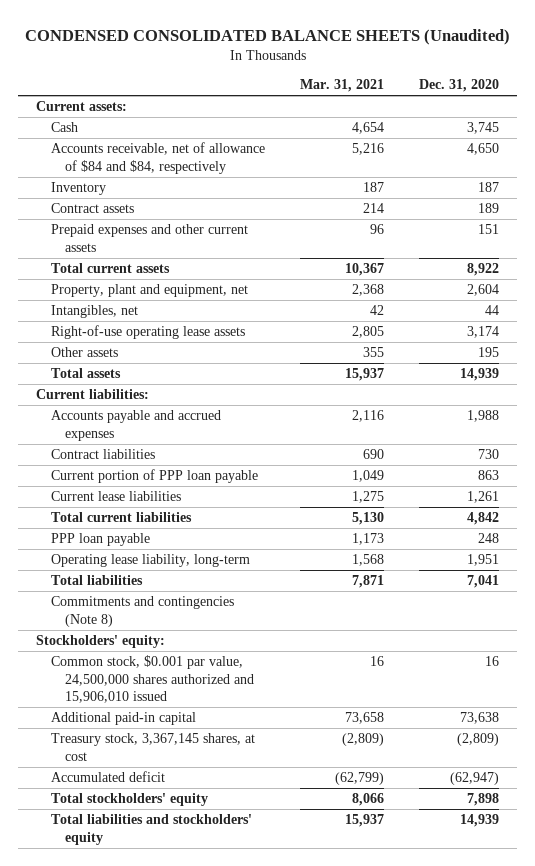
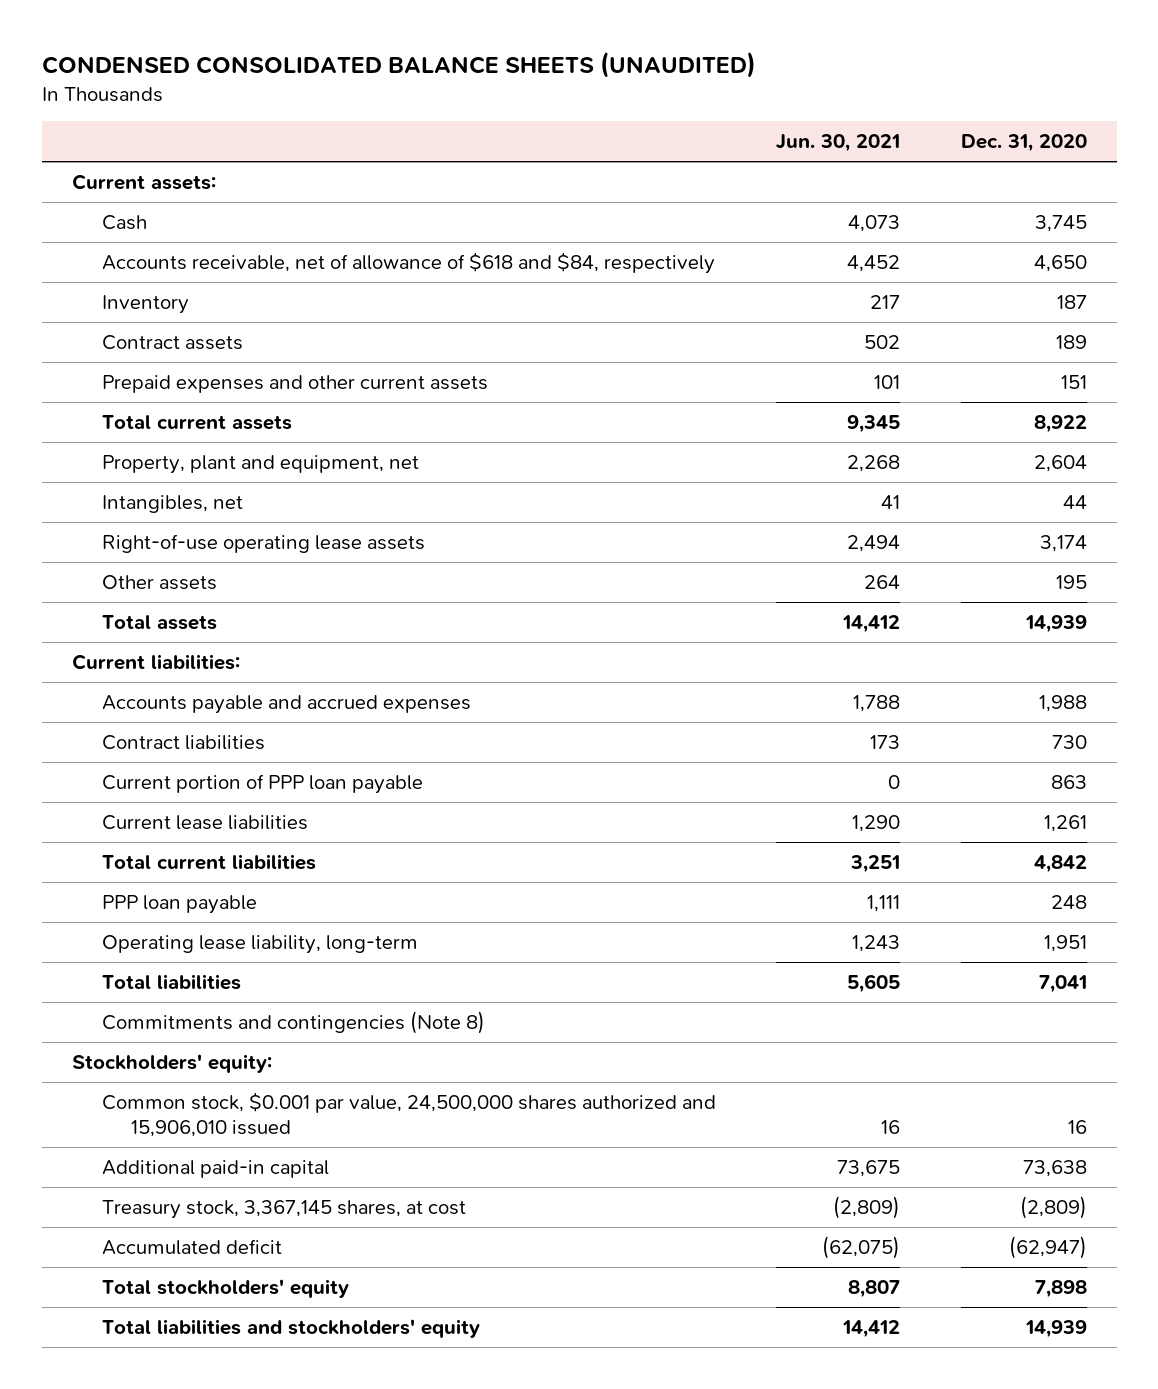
- CONDENSED CONSOLIDATED BALANCE SHEETS (Unaudited)
+ CONDENSED CONSOLIDATED BALANCE SHEETS (UNAUDITED)
- | Mar. 31, 2021 | Dec. 31, 2020
+ | Jun. 30, 2021 | Dec. 31, 2020
- Accounts receivable, net of allowance of $84 and $84, respectively | 5,216 | 4,650
+ Accounts receivable, net of allowance of $618 and $84, respectively | 4,452 | 4,650

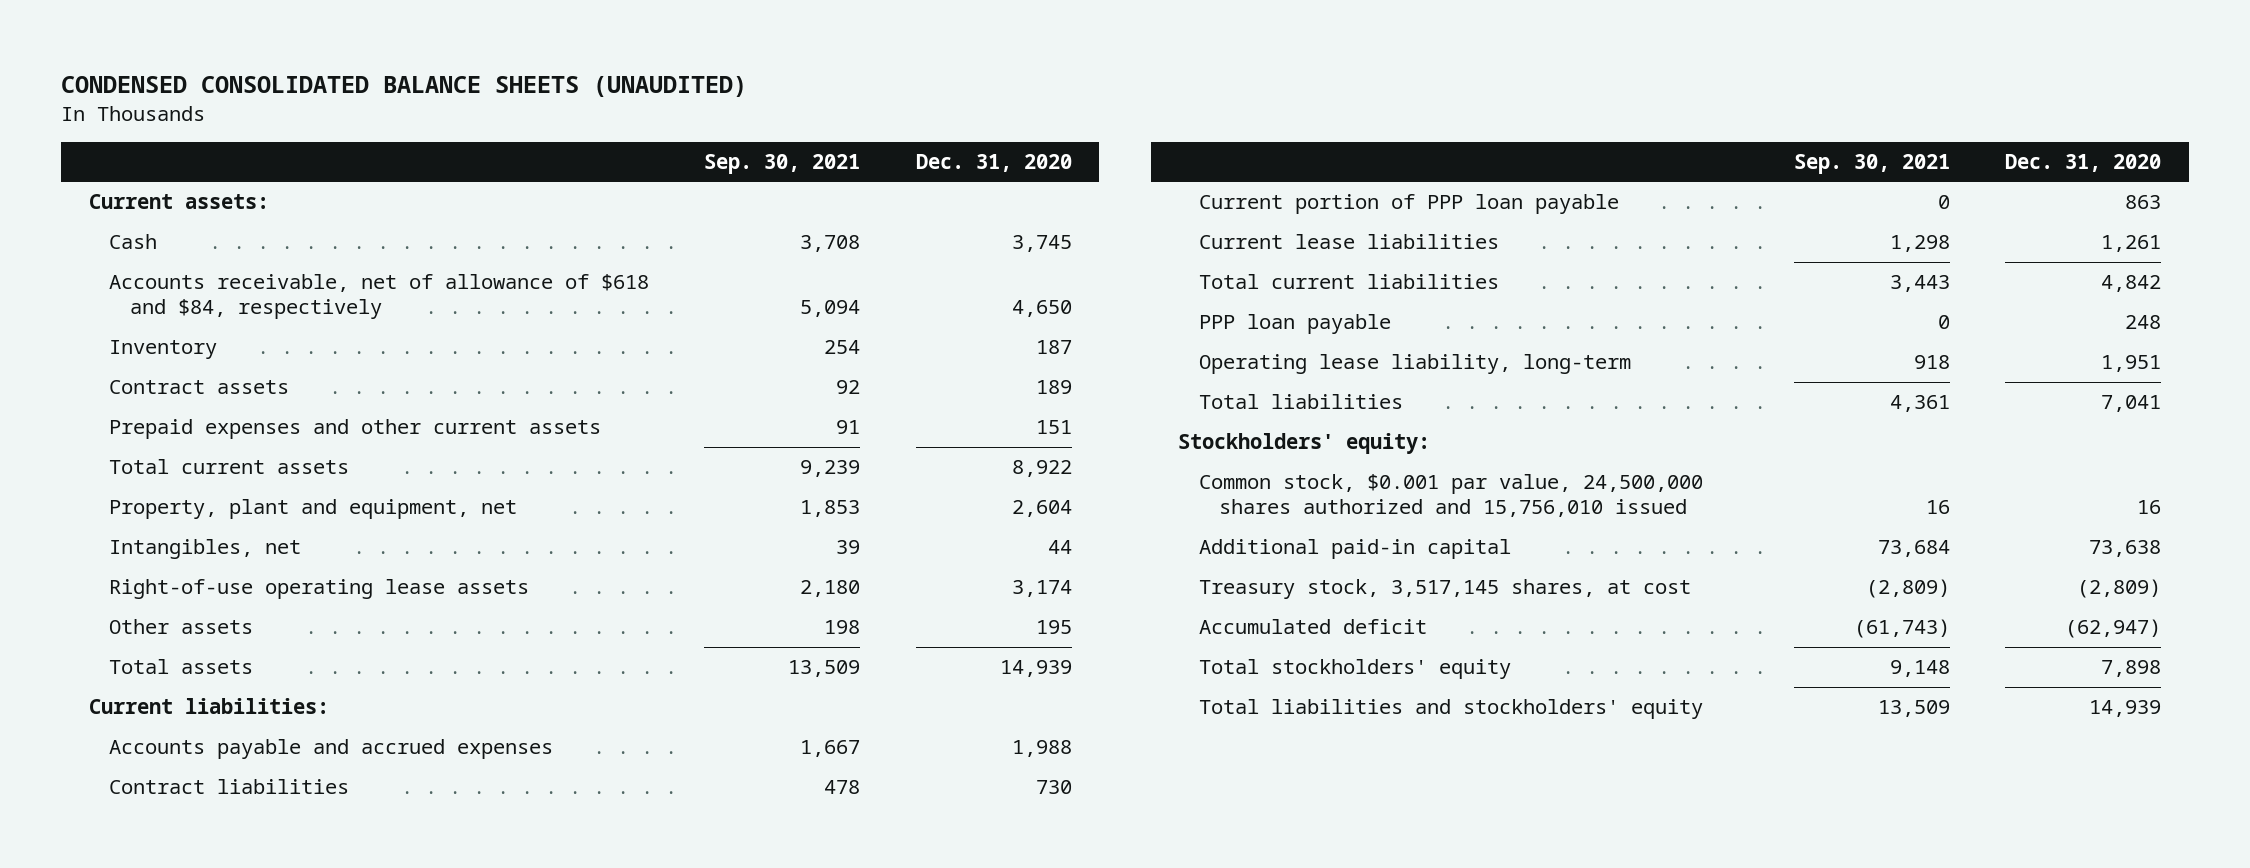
- | Jun. 30, 2021 | Dec. 31, 2020
+ | Sep. 30, 2021 | Dec. 31, 2020
- Commitments and contingencies (Note 8)
- Common stock, $0.001 par value, 24,500,000 shares authorized and 15,906,010 issued | 16 | 16
+ Common stock, $0.001 par value, 24,500,000 shares authorized and 15,756,010 issued | 16 | 16
- Treasury stock, 3,367,145 shares, at cost | (2,809) | (2,809)
+ Treasury stock, 3,517,145 shares, at cost | (2,809) | (2,809)

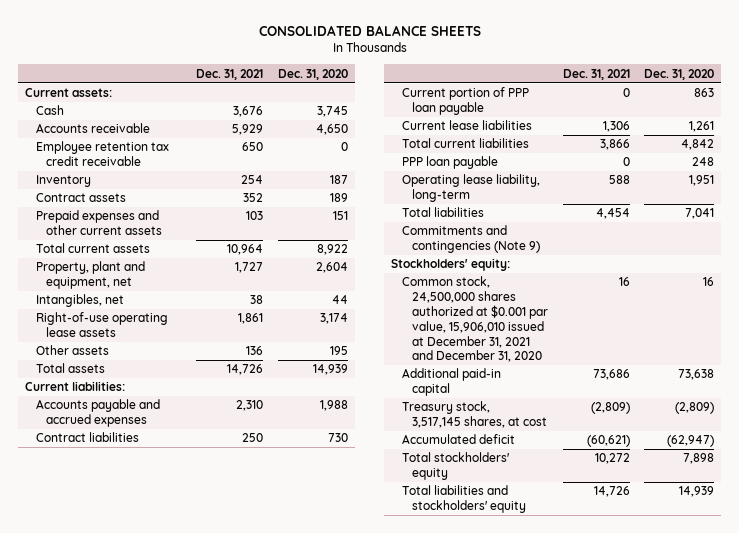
- CONDENSED CONSOLIDATED BALANCE SHEETS (UNAUDITED)
+ CONSOLIDATED BALANCE SHEETS
- | Sep. 30, 2021 | Dec. 31, 2020
+ | Dec. 31, 2021 | Dec. 31, 2020
- Accounts receivable, net of allowance of $618 and $84, respectively | 5,094 | 4,650
+ Accounts receivable | 5,929 | 4,650
+ Employee retention tax credit receivable | 650 | 0
+ Commitments and contingencies (Note 9)
- Common stock, $0.001 par value, 24,500,000 shares authorized and 15,756,010 issued | 16 | 16
+ Common stock, 24,500,000 shares authorized at $0.001 par value, 15,906,010 issued at December 31, 2021 and December 31, 2020 | 16 | 16

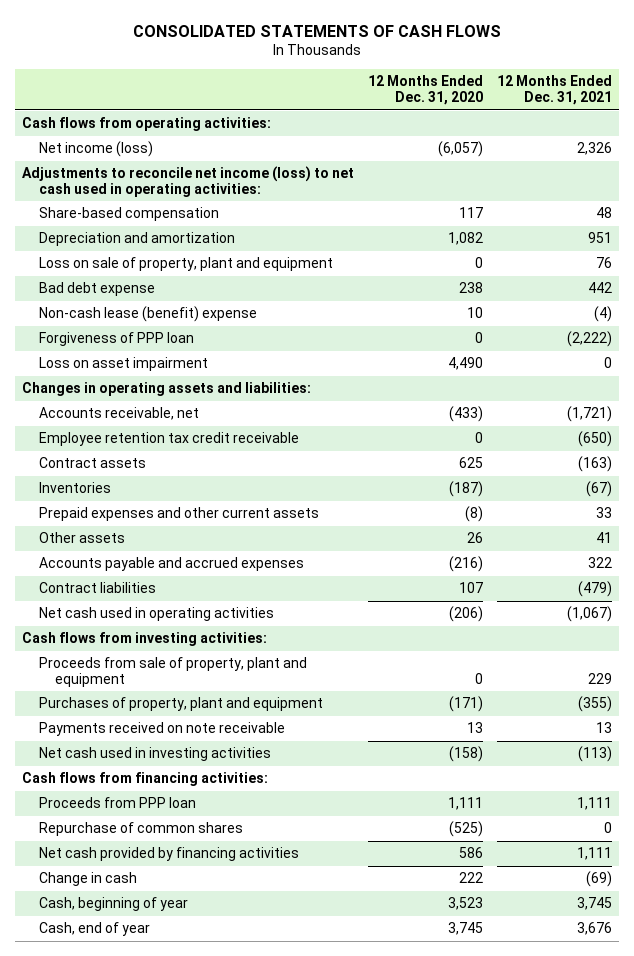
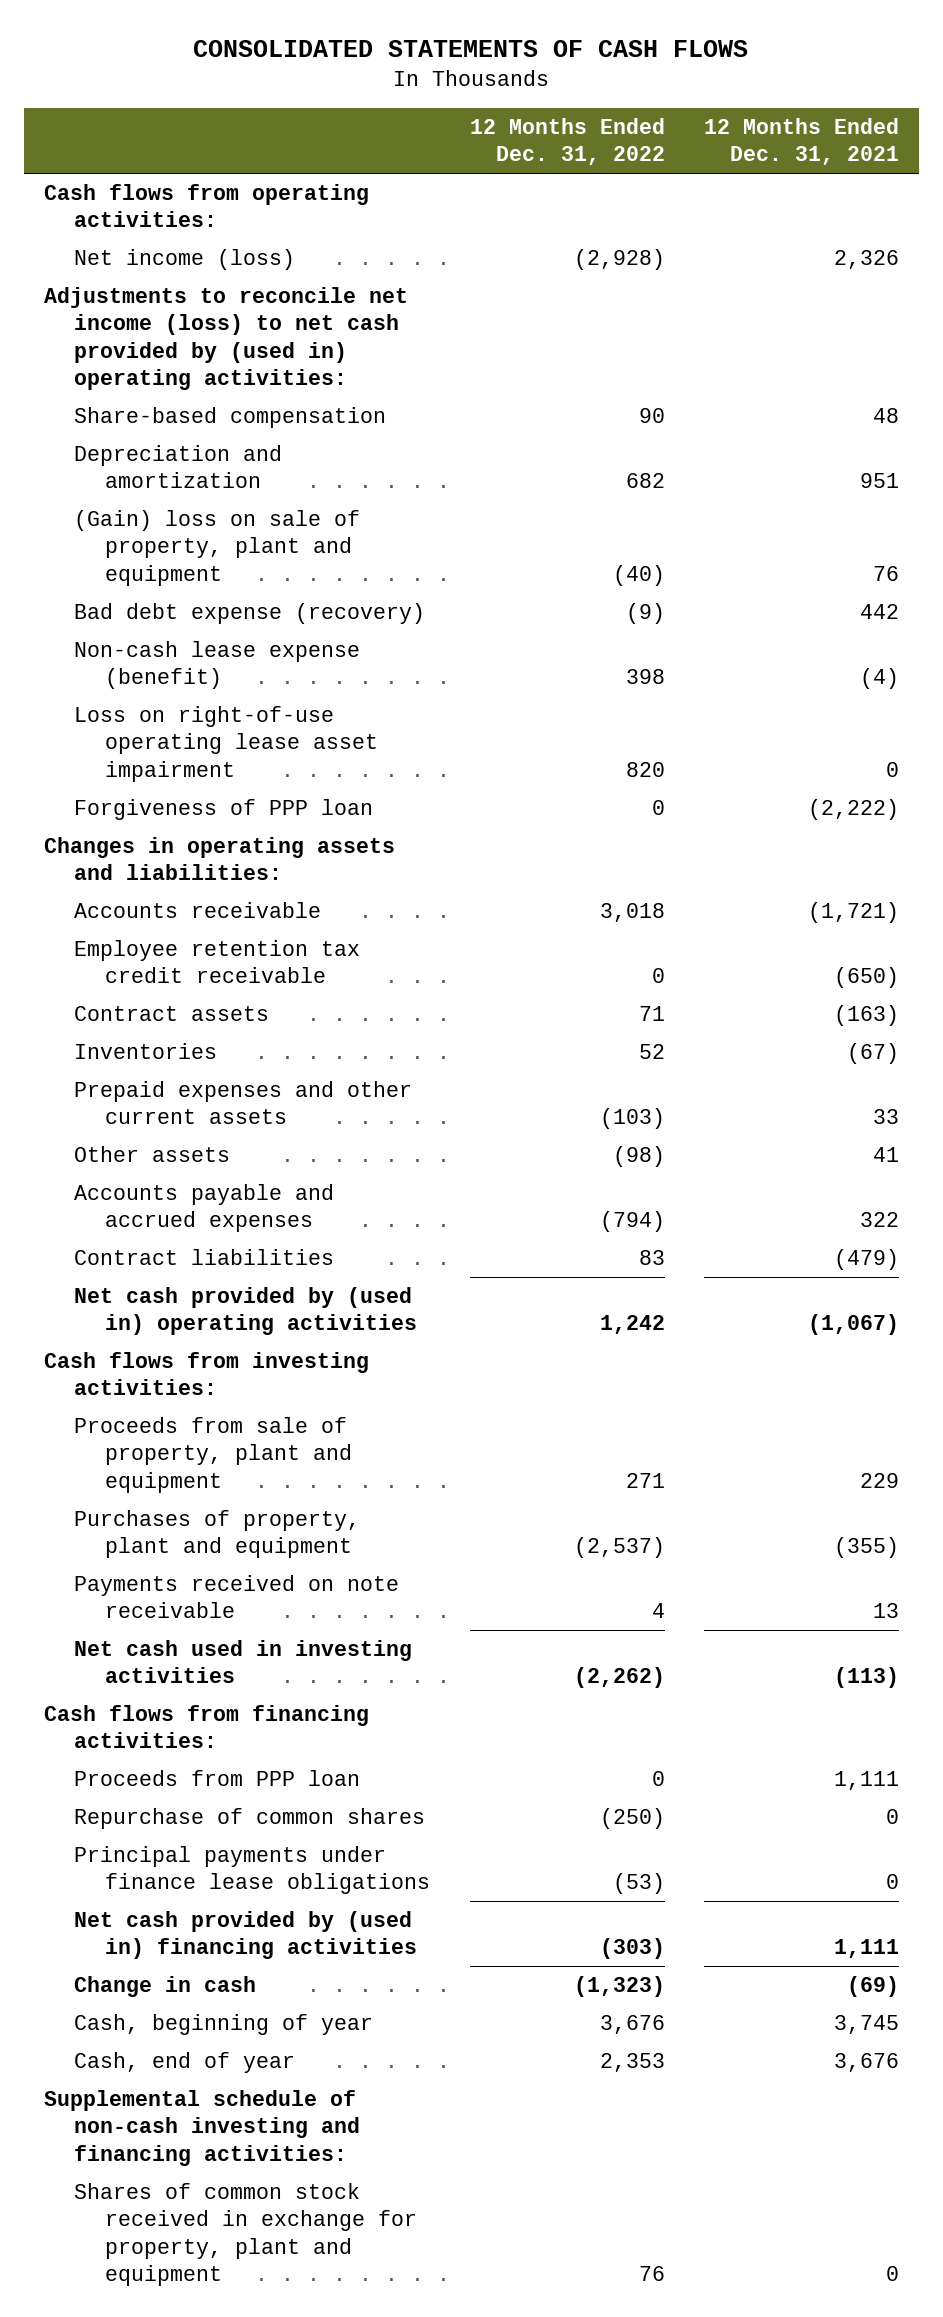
- | 12 Months Ended Dec. 31, 2020 | 12 Months Ended Dec. 31, 2021
+ | 12 Months Ended Dec. 31, 2022 | 12 Months Ended Dec. 31, 2021
- Adjustments to reconcile net income (loss) to net cash used in operating activities:
+ Adjustments to reconcile net income (loss) to net cash provided by (used in) operating activities:
- Loss on sale of property, plant and equipment | 0 | 76
- Bad debt expense | 238 | 442
- Non-cash lease (benefit) expense | 10 | (4)
+ (Gain) loss on sale of property, plant and equipment | (40) | 76
+ Bad debt expense (recovery) | (9) | 442
+ Non-cash lease expense (benefit) | 398 | (4)
+ Loss on right-of-use operating lease asset impairment | 820 | 0
- Loss on asset impairment | 4,490 | 0
- Accounts receivable, net | (433) | (1,721)
+ Accounts receivable | 3,018 | (1,721)
- Net cash used in operating activities | (206) | (1,067)
+ Net cash provided by (used in) operating activities | 1,242 | (1,067)
- Net cash provided by financing activities | 586 | 1,111
+ Principal payments under finance lease obligations | (53) | 0
+ Net cash provided by (used in) financing activities | (303) | 1,111
+ Supplemental schedule of non-cash investing and financing activities:
+ Shares of common stock received in exchange for property, plant and equipment | 76 | 0

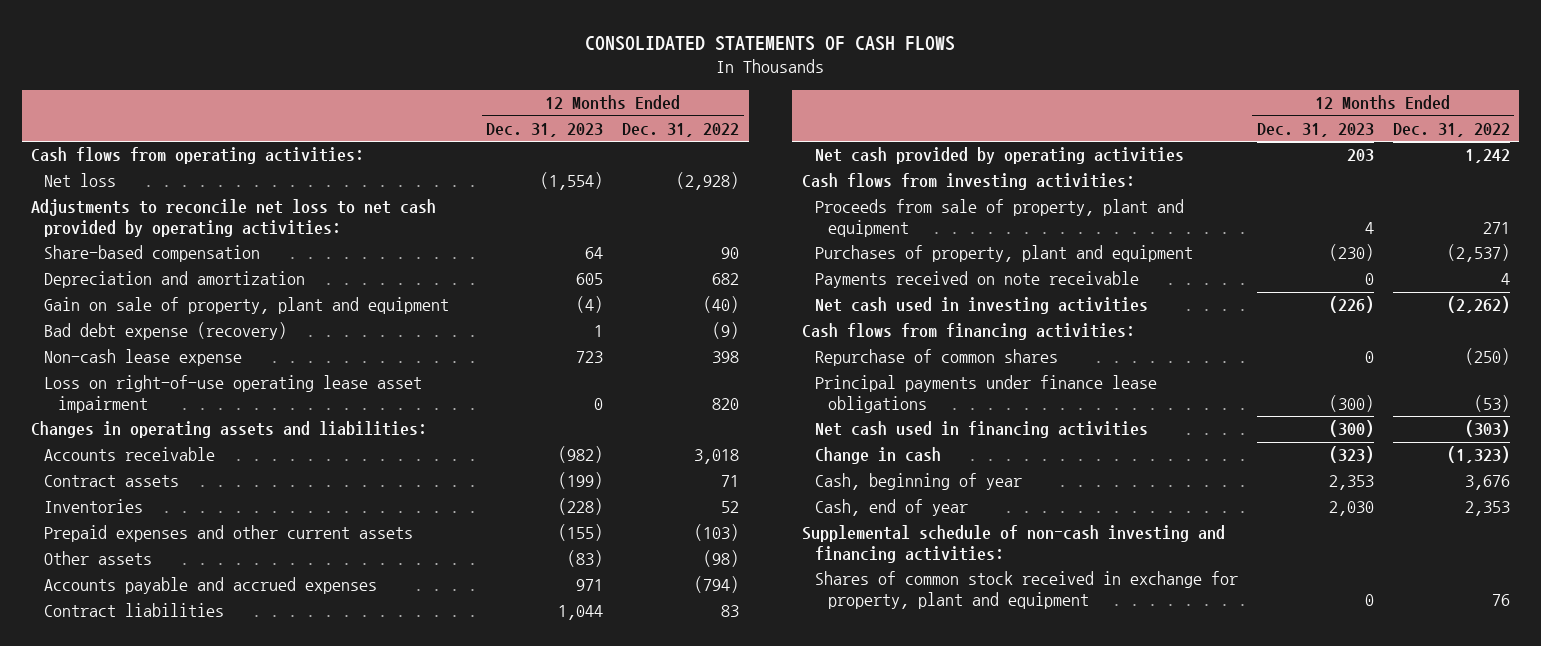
- | 12 Months Ended Dec. 31, 2022 | 12 Months Ended Dec. 31, 2021
+ | 12 Months Ended Dec. 31, 2023 | 12 Months Ended Dec. 31, 2022
- Net income (loss) | (2,928) | 2,326
- Adjustments to reconcile net income (loss) to net cash provided by (used in) operating activities:
+ Net loss | (1,554) | (2,928)
+ Adjustments to reconcile net loss to net cash provided by operating activities:
- (Gain) loss on sale of property, plant and equipment | (40) | 76
+ Gain on sale of property, plant and equipment | (4) | (40)
- Non-cash lease expense (benefit) | 398 | (4)
+ Non-cash lease expense | 723 | 398
- Forgiveness of PPP loan | 0 | (2,222)
- Employee retention tax credit receivable | 0 | (650)
- Net cash provided by (used in) operating activities | 1,242 | (1,067)
+ Net cash provided by operating activities | 203 | 1,242
- Proceeds from PPP loan | 0 | 1,111
- Net cash provided by (used in) financing activities | (303) | 1,111
+ Net cash used in financing activities | (300) | (303)

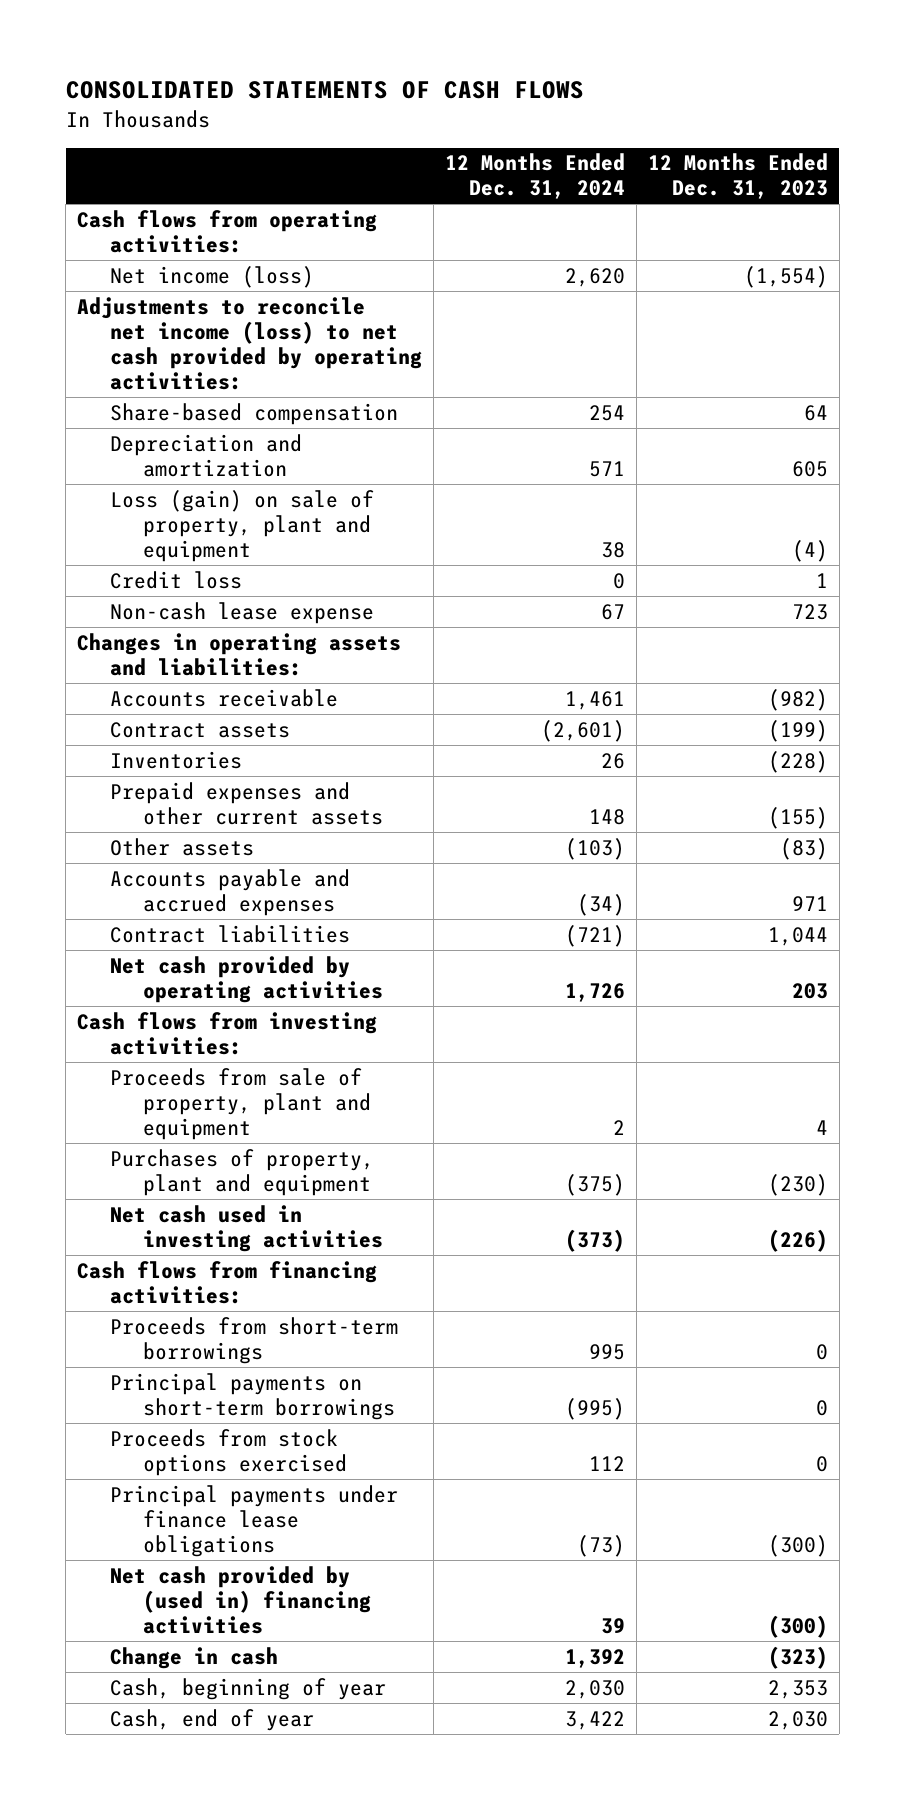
- | 12 Months Ended Dec. 31, 2023 | 12 Months Ended Dec. 31, 2022
+ | 12 Months Ended Dec. 31, 2024 | 12 Months Ended Dec. 31, 2023
- Net loss | (1,554) | (2,928)
- Adjustments to reconcile net loss to net cash provided by operating activities:
+ Net income (loss) | 2,620 | (1,554)
+ Adjustments to reconcile net income (loss) to net cash provided by operating activities:
- Gain on sale of property, plant and equipment | (4) | (40)
- Bad debt expense (recovery) | 1 | (9)
+ Loss (gain) on sale of property, plant and equipment | 38 | (4)
+ Credit loss | 0 | 1
- Loss on right-of-use operating lease asset impairment | 0 | 820
- Payments received on note receivable | 0 | 4
- Repurchase of common shares | 0 | (250)
+ Proceeds from short-term borrowings | 995 | 0
+ Principal payments on short-term borrowings | (995) | 0
+ Proceeds from stock options exercised | 112 | 0
- Net cash used in financing activities | (300) | (303)
+ Net cash provided by (used in) financing activities | 39 | (300)
- Supplemental schedule of non-cash investing and financing activities:
- Shares of common stock received in exchange for property, plant and equipment | 0 | 76

